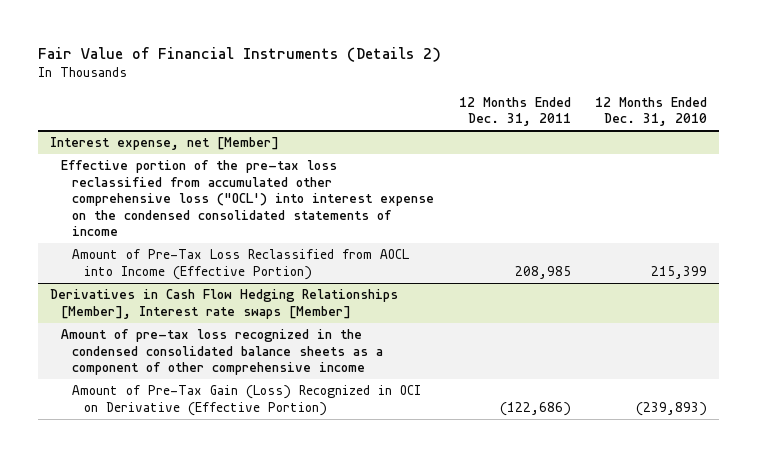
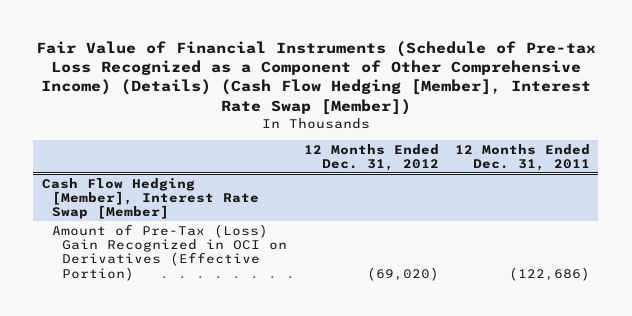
- Fair Value of Financial Instruments (Details 2)
+ Fair Value of Financial Instruments (Schedule of Pre-tax Loss Recognized as a Component of Other Comprehensive Income) (Details) (Cash Flow Hedging [Member], Interest Rate Swap [Member])
- | 12 Months Ended Dec. 31, 2011 | 12 Months Ended Dec. 31, 2010
+ | 12 Months Ended Dec. 31, 2012 | 12 Months Ended Dec. 31, 2011
- Interest expense, net [Member]
- Effective portion of the pre-tax loss reclassified from accumulated other comprehensive loss ("OCL') into interest expense on the condensed consolidated statements of income
- Amount of Pre-Tax Loss Reclassified from AOCL into Income (Effective Portion) | 208,985 | 215,399
- Derivatives in Cash Flow Hedging Relationships [Member], Interest rate swaps [Member]
- Amount of pre-tax loss recognized in the condensed consolidated balance sheets as a component of other comprehensive income
- Amount of Pre-Tax Gain (Loss) Recognized in OCI on Derivative (Effective Portion) | (122,686) | (239,893)
+ Cash Flow Hedging [Member], Interest Rate Swap [Member]
+ Amount of Pre-Tax (Loss) Gain Recognized in OCI on Derivatives (Effective Portion) | (69,020) | (122,686)

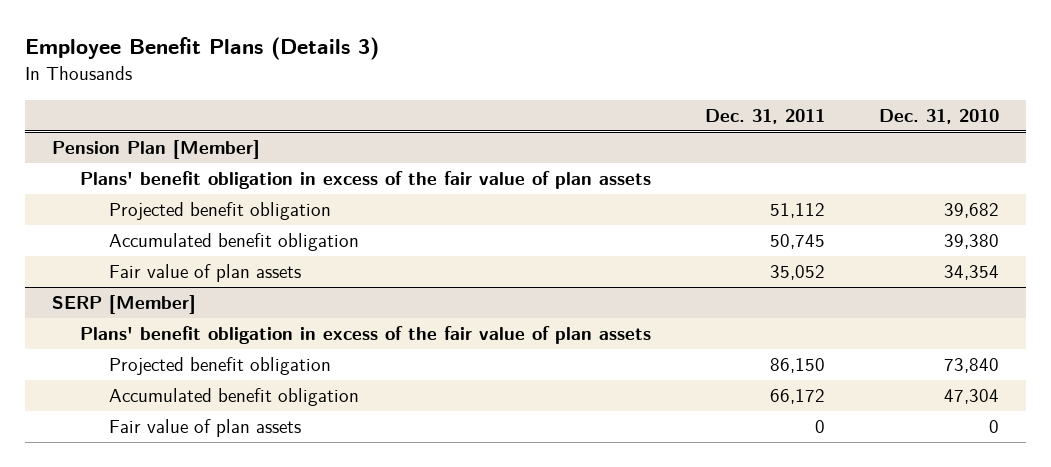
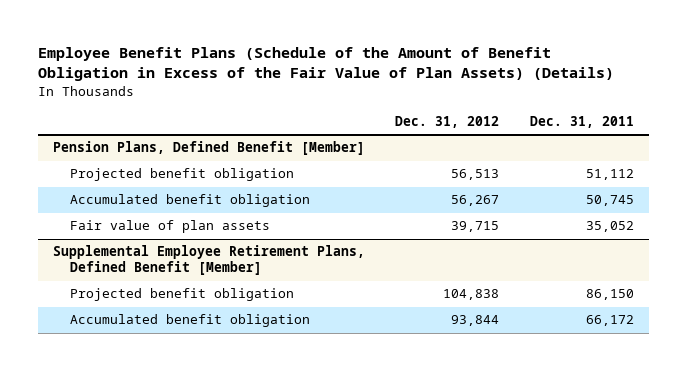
- Employee Benefit Plans (Details 3)
+ Employee Benefit Plans (Schedule of the Amount of Benefit Obligation in Excess of the Fair Value of Plan Assets) (Details)
- | Dec. 31, 2011 | Dec. 31, 2010
+ | Dec. 31, 2012 | Dec. 31, 2011
- Pension Plan [Member]
- Plans' benefit obligation in excess of the fair value of plan assets
+ Pension Plans, Defined Benefit [Member]
- SERP [Member]
- Plans' benefit obligation in excess of the fair value of plan assets
+ Supplemental Employee Retirement Plans, Defined Benefit [Member]
- Fair value of plan assets | 0 | 0

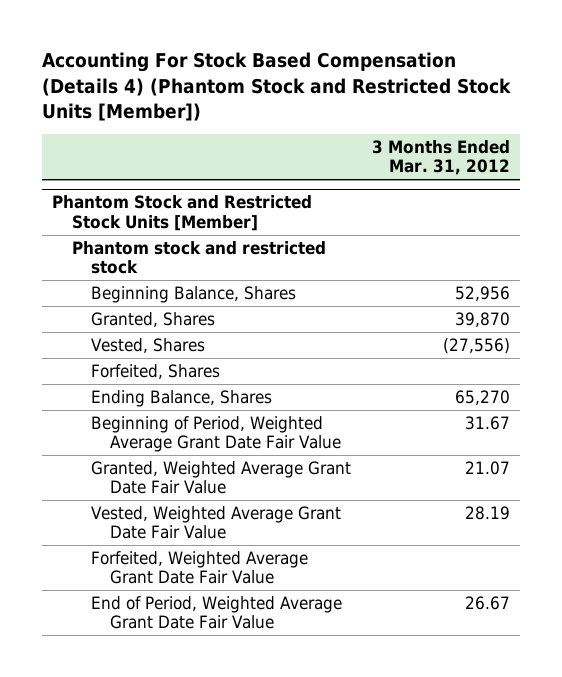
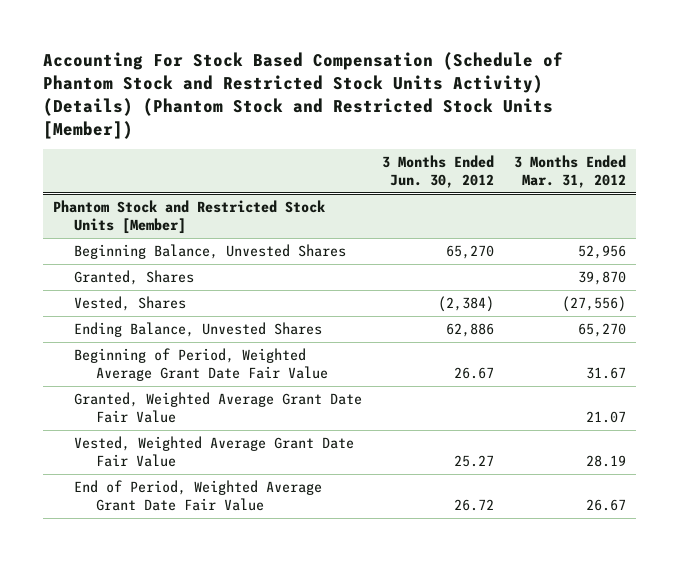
- Accounting For Stock Based Compensation (Details 4) (Phantom Stock and Restricted Stock Units [Member])
+ Accounting For Stock Based Compensation (Schedule of Phantom Stock and Restricted Stock Units Activity) (Details) (Phantom Stock and Restricted Stock Units [Member])
- | 3 Months Ended Mar. 31, 2012
+ | 3 Months Ended Jun. 30, 2012 | 3 Months Ended Mar. 31, 2012
@ Phantom Stock and Restricted Stock Units [Member]
- Phantom stock and restricted stock
- Beginning Balance, Shares | 52,956
+ Beginning Balance, Unvested Shares | 65,270 | 52,956
- Forfeited, Shares
- Ending Balance, Shares | 65,270
+ Ending Balance, Unvested Shares | 62,886 | 65,270
- Forfeited, Weighted Average Grant Date Fair Value

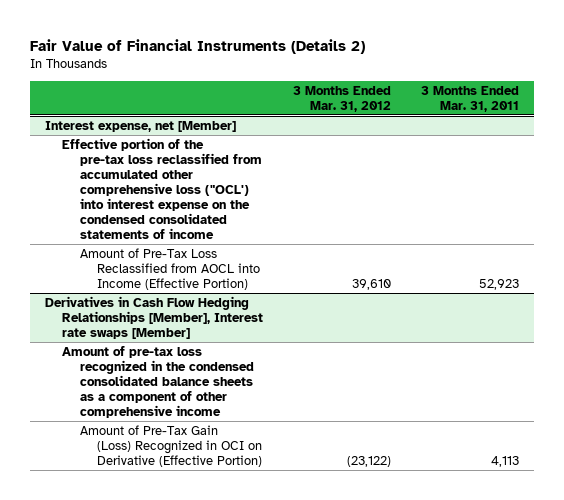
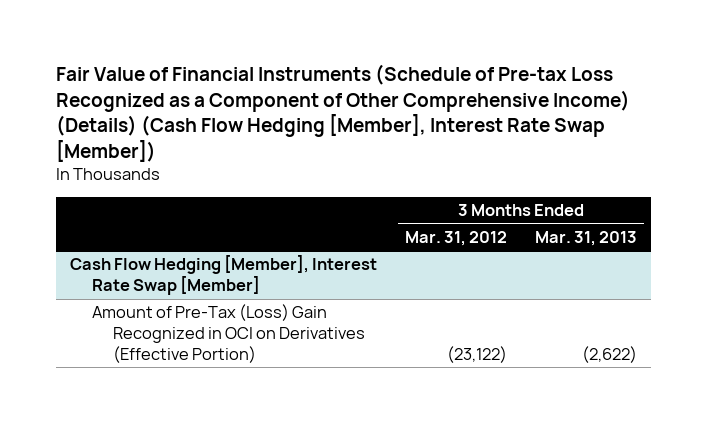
- Fair Value of Financial Instruments (Details 2)
+ Fair Value of Financial Instruments (Schedule of Pre-tax Loss Recognized as a Component of Other Comprehensive Income) (Details) (Cash Flow Hedging [Member], Interest Rate Swap [Member])
- | 3 Months Ended Mar. 31, 2012 | 3 Months Ended Mar. 31, 2011
+ | 3 Months Ended Mar. 31, 2012 | 3 Months Ended Mar. 31, 2013
- Interest expense, net [Member]
- Effective portion of the pre-tax loss reclassified from accumulated other comprehensive loss ("OCL') into interest expense on the condensed consolidated statements of income
- Amount of Pre-Tax Loss Reclassified from AOCL into Income (Effective Portion) | 39,610 | 52,923
- Derivatives in Cash Flow Hedging Relationships [Member], Interest rate swaps [Member]
- Amount of pre-tax loss recognized in the condensed consolidated balance sheets as a component of other comprehensive income
- Amount of Pre-Tax Gain (Loss) Recognized in OCI on Derivative (Effective Portion) | (23,122) | 4,113
+ Cash Flow Hedging [Member], Interest Rate Swap [Member]
+ Amount of Pre-Tax (Loss) Gain Recognized in OCI on Derivatives (Effective Portion) | (23,122) | (2,622)

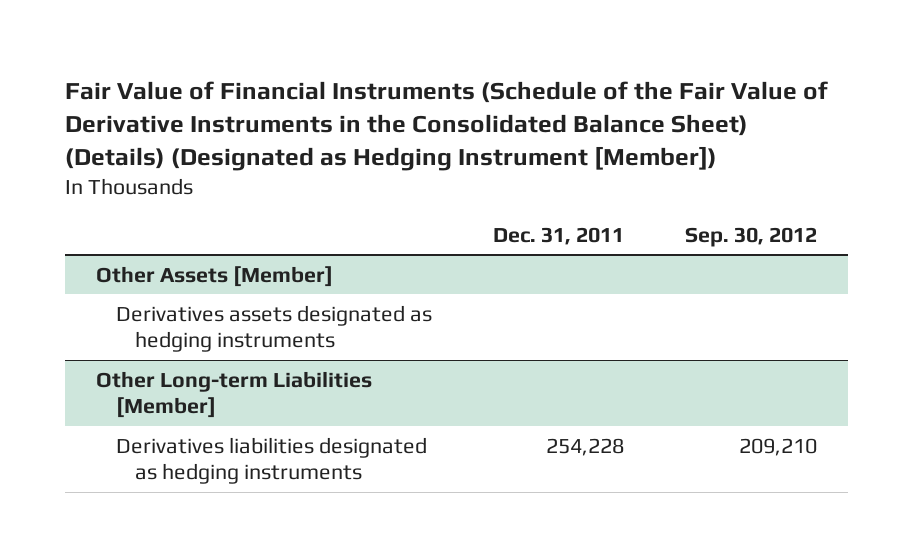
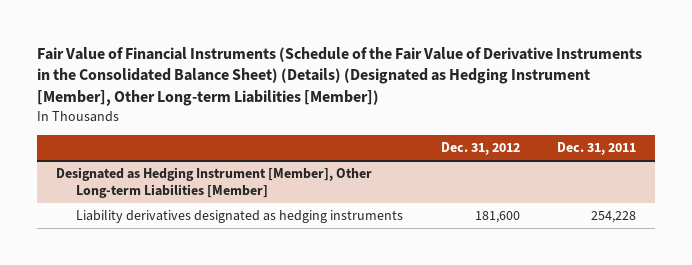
- Fair Value of Financial Instruments (Schedule of the Fair Value of Derivative Instruments in the Consolidated Balance Sheet) (Details) (Designated as Hedging Instrument [Member])
+ Fair Value of Financial Instruments (Schedule of the Fair Value of Derivative Instruments in the Consolidated Balance Sheet) (Details) (Designated as Hedging Instrument [Member], Other Long-term Liabilities [Member])
- | Dec. 31, 2011 | Sep. 30, 2012
+ | Dec. 31, 2012 | Dec. 31, 2011
- Other Assets [Member]
- Derivatives assets designated as hedging instruments
- Other Long-term Liabilities [Member]
- Derivatives liabilities designated as hedging instruments | 254,228 | 209,210
+ Designated as Hedging Instrument [Member], Other Long-term Liabilities [Member]
+ Liability derivatives designated as hedging instruments | 181,600 | 254,228

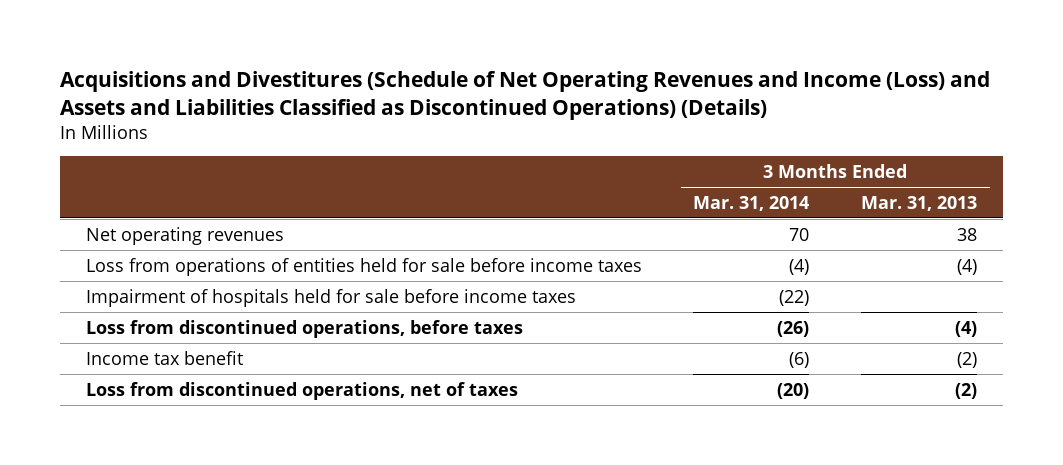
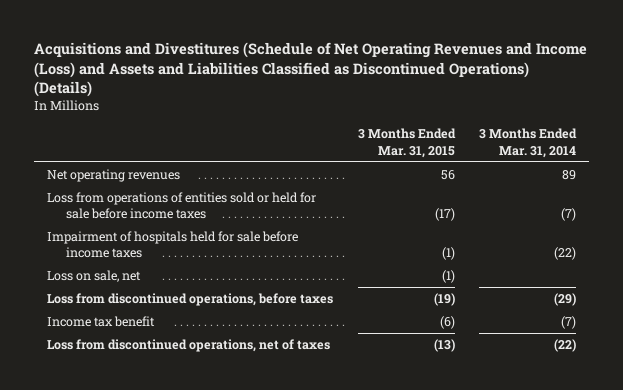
- | 3 Months Ended Mar. 31, 2014 | 3 Months Ended Mar. 31, 2013
+ | 3 Months Ended Mar. 31, 2015 | 3 Months Ended Mar. 31, 2014
- Net operating revenues | 70 | 38
- Loss from operations of entities held for sale before income taxes | (4) | (4)
+ Net operating revenues | 56 | 89
+ Loss from operations of entities sold or held for sale before income taxes | (17) | (7)
- Loss from discontinued operations, before taxes | (26) | (4)
- Income tax benefit | (6) | (2)
- Loss from discontinued operations, net of taxes | (20) | (2)
+ Loss on sale, net | (1) |
+ Loss from discontinued operations, before taxes | (19) | (29)
+ Income tax benefit | (6) | (7)
+ Loss from discontinued operations, net of taxes | (13) | (22)

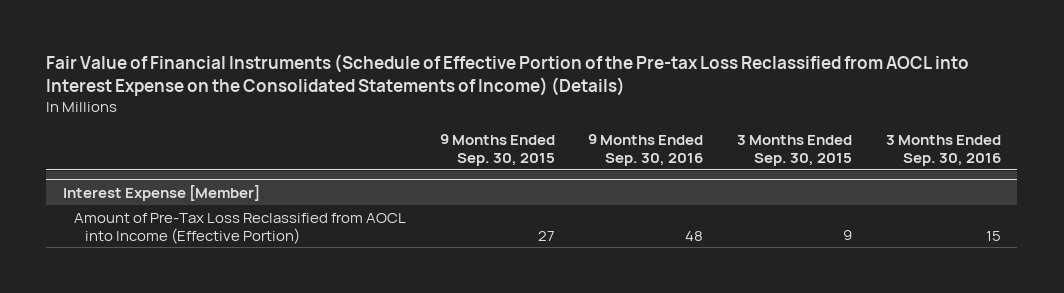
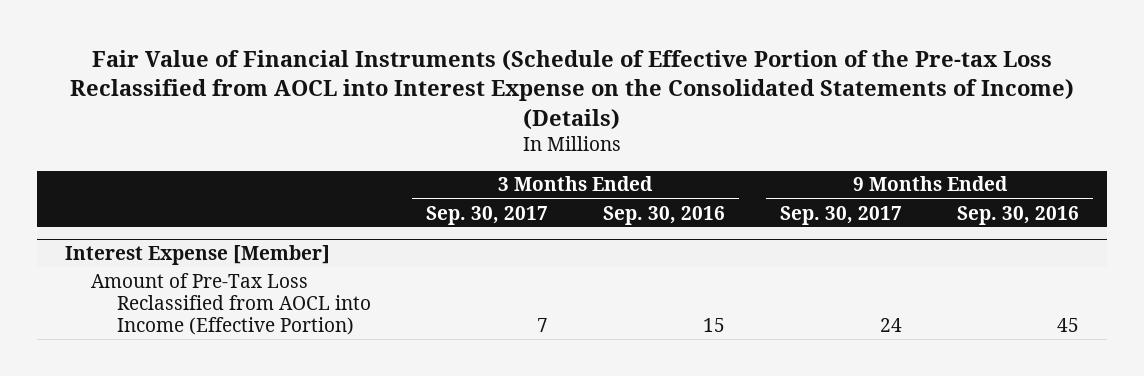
- | 9 Months Ended Sep. 30, 2015 | 9 Months Ended Sep. 30, 2016 | 3 Months Ended Sep. 30, 2015 | 3 Months Ended Sep. 30, 2016
+ | 3 Months Ended Sep. 30, 2017 | 3 Months Ended Sep. 30, 2016 | 9 Months Ended Sep. 30, 2017 | 9 Months Ended Sep. 30, 2016
@ Interest Expense [Member]
- Amount of Pre-Tax Loss Reclassified from AOCL into Income (Effective Portion) | 27 | 48 | 9 | 15
+ Amount of Pre-Tax Loss Reclassified from AOCL into Income (Effective Portion) | 7 | 15 | 24 | 45

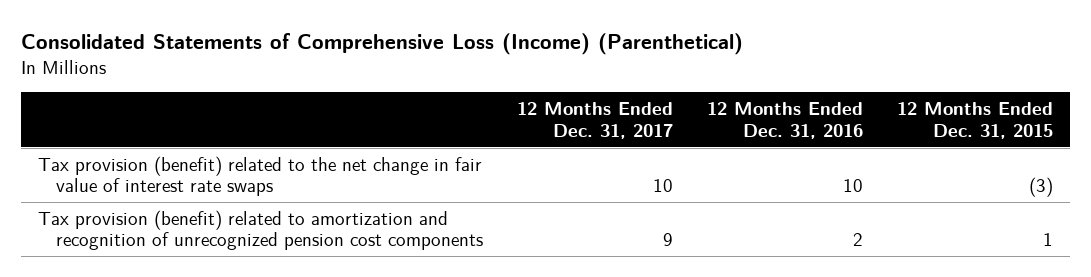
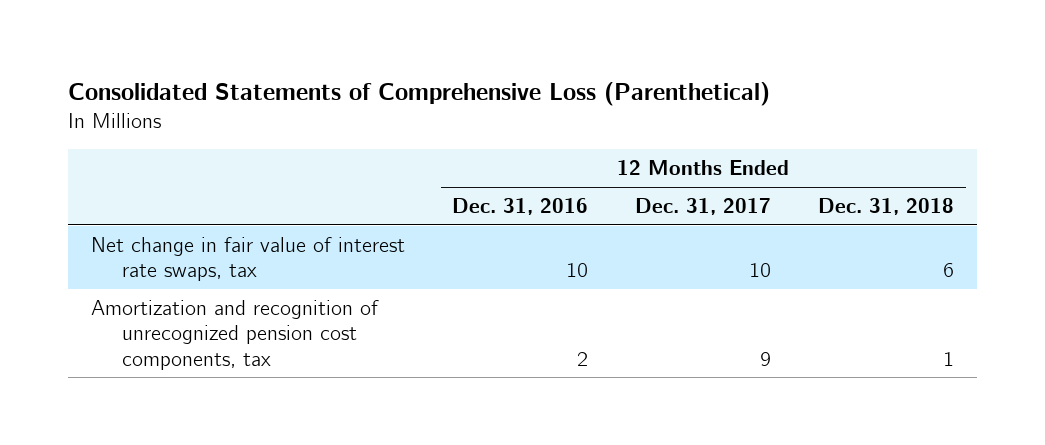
- Consolidated Statements of Comprehensive Loss (Income) (Parenthetical)
+ Consolidated Statements of Comprehensive Loss (Parenthetical)
- | 12 Months Ended Dec. 31, 2017 | 12 Months Ended Dec. 31, 2016 | 12 Months Ended Dec. 31, 2015
+ | 12 Months Ended Dec. 31, 2016 | 12 Months Ended Dec. 31, 2017 | 12 Months Ended Dec. 31, 2018
- Tax provision (benefit) related to the net change in fair value of interest rate swaps | 10 | 10 | (3)
- Tax provision (benefit) related to amortization and recognition of unrecognized pension cost components | 9 | 2 | 1
+ Net change in fair value of interest rate swaps, tax | 10 | 10 | 6
+ Amortization and recognition of unrecognized pension cost components, tax | 2 | 9 | 1

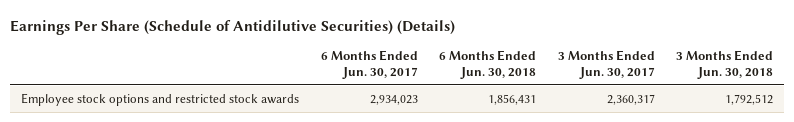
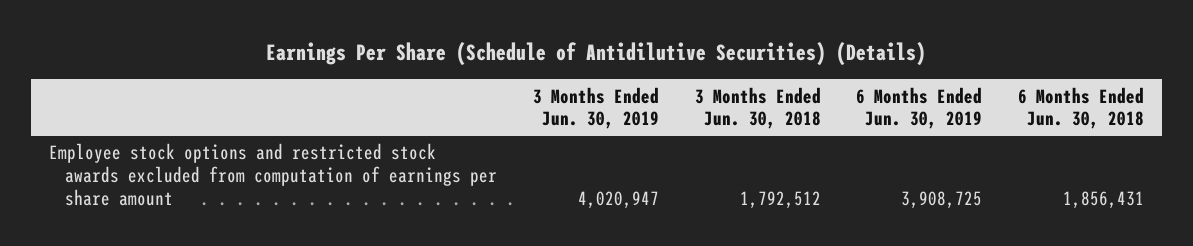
- | 6 Months Ended Jun. 30, 2017 | 6 Months Ended Jun. 30, 2018 | 3 Months Ended Jun. 30, 2017 | 3 Months Ended Jun. 30, 2018
+ | 3 Months Ended Jun. 30, 2019 | 3 Months Ended Jun. 30, 2018 | 6 Months Ended Jun. 30, 2019 | 6 Months Ended Jun. 30, 2018
- Employee stock options and restricted stock awards | 2,934,023 | 1,856,431 | 2,360,317 | 1,792,512
+ Employee stock options and restricted stock awards excluded from computation of earnings per share amount | 4,020,947 | 1,792,512 | 3,908,725 | 1,856,431

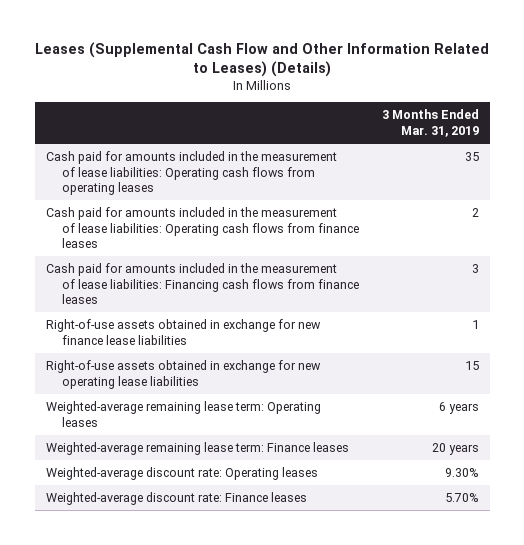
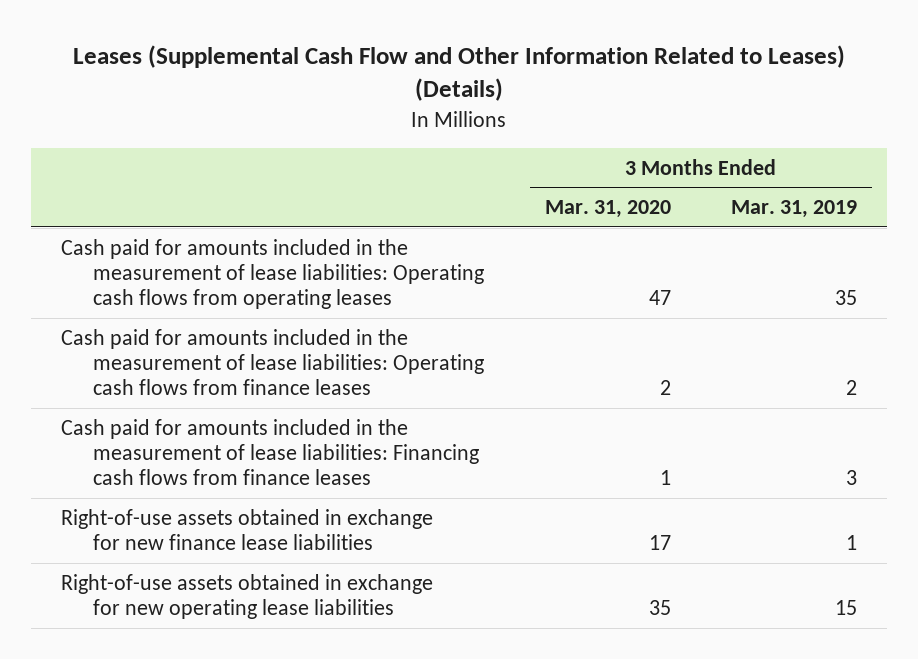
- | 3 Months Ended Mar. 31, 2019
+ | 3 Months Ended Mar. 31, 2020 | 3 Months Ended Mar. 31, 2019
- Weighted-average remaining lease term: Operating leases | 6 years
- Weighted-average remaining lease term: Finance leases | 20 years
- Weighted-average discount rate: Operating leases | 9.30%
- Weighted-average discount rate: Finance leases | 5.70%

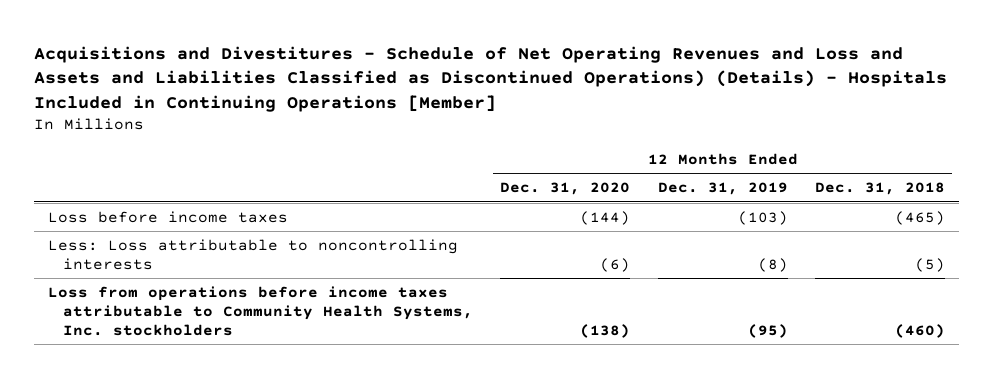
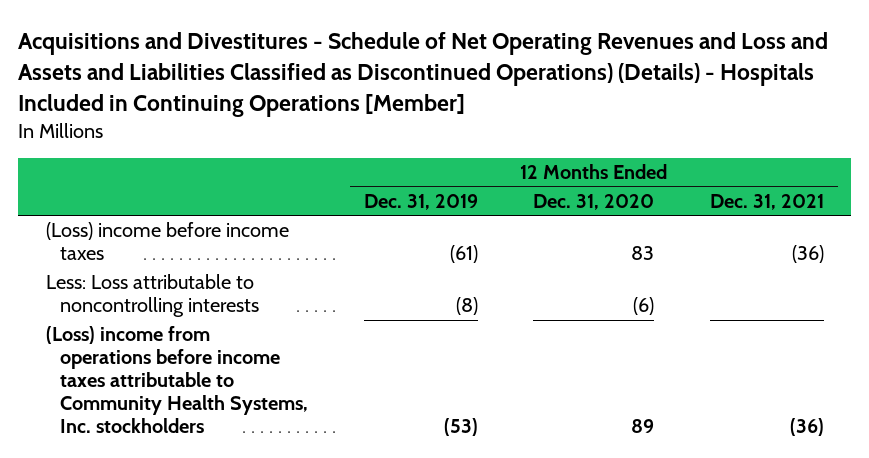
- | 12 Months Ended Dec. 31, 2020 | 12 Months Ended Dec. 31, 2019 | 12 Months Ended Dec. 31, 2018
+ | 12 Months Ended Dec. 31, 2019 | 12 Months Ended Dec. 31, 2020 | 12 Months Ended Dec. 31, 2021
- Loss before income taxes | (144) | (103) | (465)
+ (Loss) income before income taxes | (61) | 83 | (36)
- Loss from operations before income taxes attributable to Community Health Systems, Inc. stockholders | (138) | (95) | (460)
+ (Loss) income from operations before income taxes attributable to Community Health Systems, Inc. stockholders | (53) | 89 | (36)

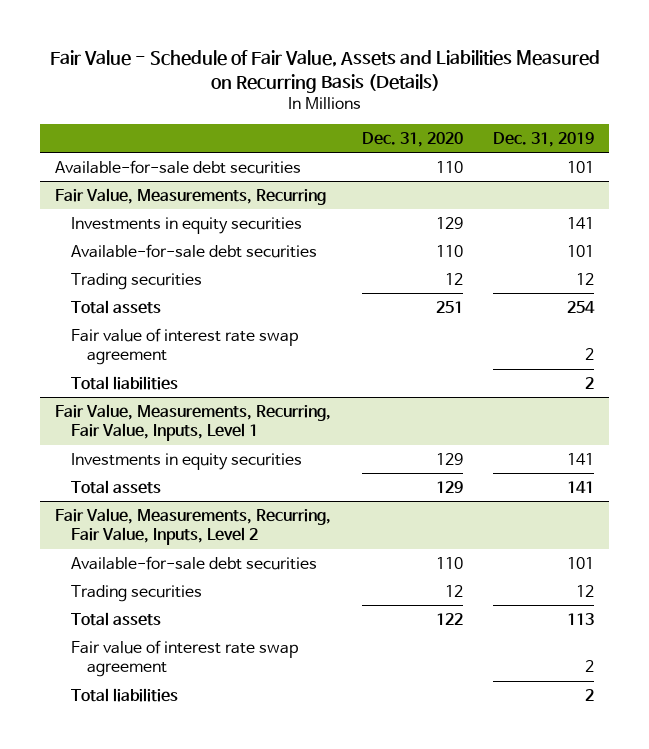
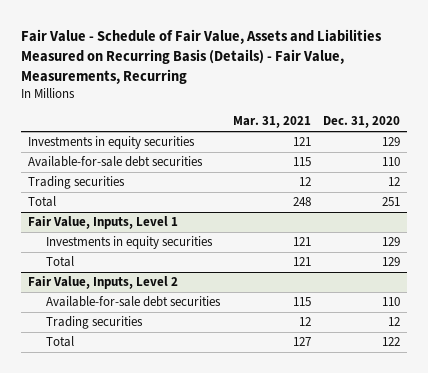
- Fair Value - Schedule of Fair Value, Assets and Liabilities Measured on Recurring Basis (Details)
+ Fair Value - Schedule of Fair Value, Assets and Liabilities Measured on Recurring Basis (Details) - Fair Value, Measurements, Recurring
- | Dec. 31, 2020 | Dec. 31, 2019
+ | Mar. 31, 2021 | Dec. 31, 2020
- Available-for-sale debt securities | 110 | 101
- Fair Value, Measurements, Recurring
- Total assets | 251 | 254
- Fair value of interest rate swap agreement | | 2
- Total liabilities | | 2
- Fair Value, Measurements, Recurring, Fair Value, Inputs, Level 1
+ Total | 248 | 251
+ Fair Value, Inputs, Level 1
- Total assets | 129 | 141
- Fair Value, Measurements, Recurring, Fair Value, Inputs, Level 2
+ Total | 121 | 129
+ Fair Value, Inputs, Level 2
- Total assets | 122 | 113
- Fair value of interest rate swap agreement | | 2
- Total liabilities | | 2
+ Total | 127 | 122

